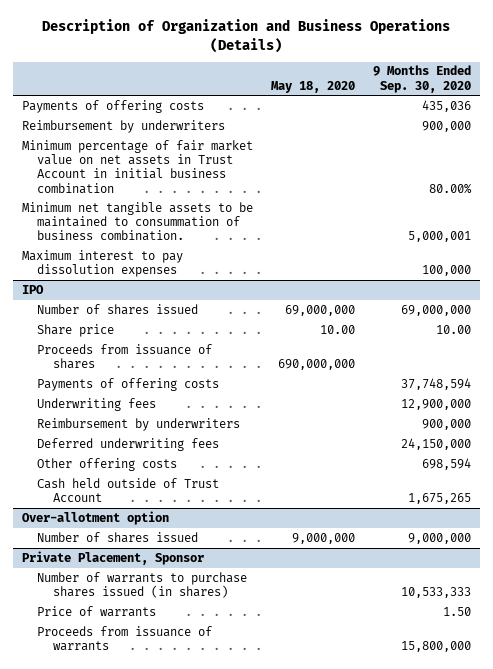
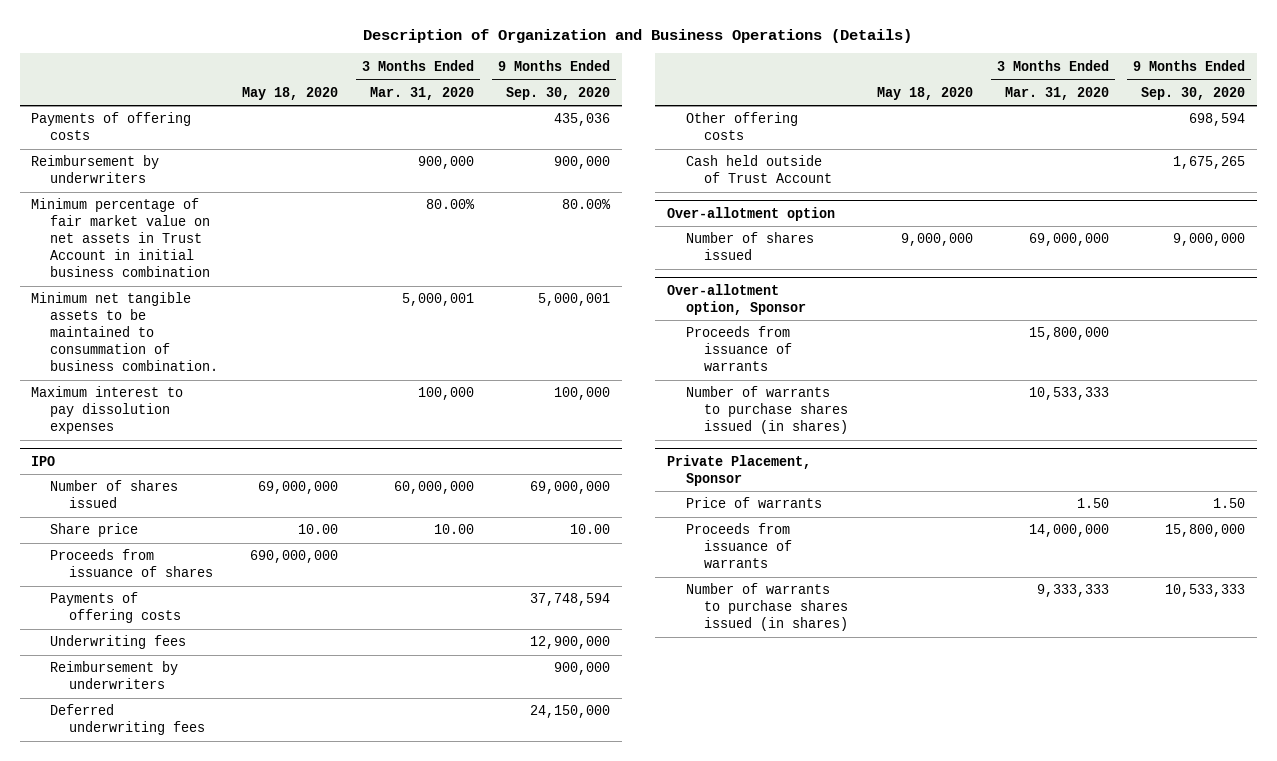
- | May 18, 2020 | 9 Months Ended Sep. 30, 2020
+ | May 18, 2020 | 3 Months Ended Mar. 31, 2020 | 9 Months Ended Sep. 30, 2020
+ Over-allotment option, Sponsor
+ Proceeds from issuance of warrants | | 15,800,000 |
+ Number of warrants to purchase shares issued (in shares) | | 10,533,333 |
@ Private Placement, Sponsor
moved down: Number of warrants to purchase shares issued (in shares) | | 9,333,333 | 10,533,333

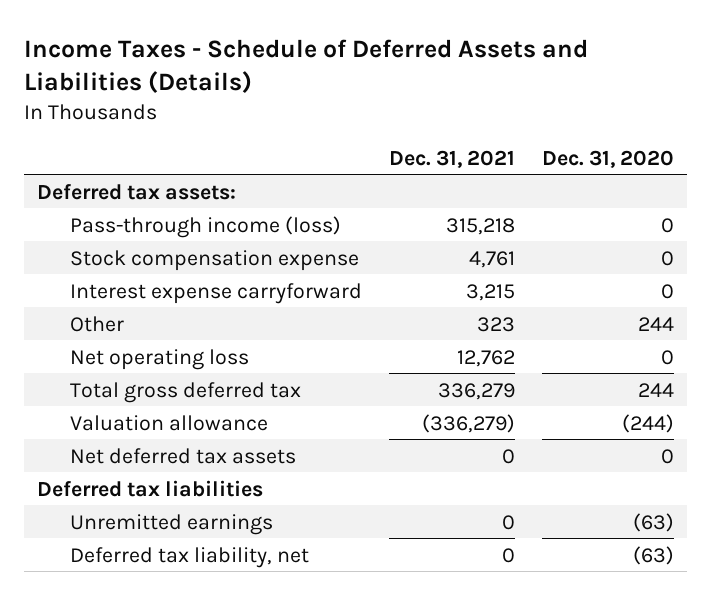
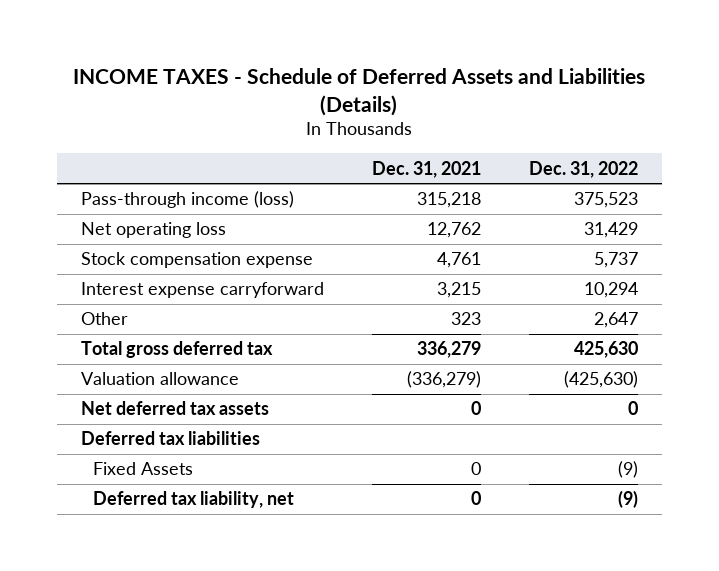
- Income Taxes - Schedule of Deferred Assets and Liabilities (Details)
+ INCOME TAXES - Schedule of Deferred Assets and Liabilities (Details)
- | Dec. 31, 2021 | Dec. 31, 2020
+ | Dec. 31, 2021 | Dec. 31, 2022
- Deferred tax assets:
moved up: Net operating loss | 12,762 | 31,429
- Unremitted earnings | 0 | (63)
+ Fixed Assets | 0 | (9)

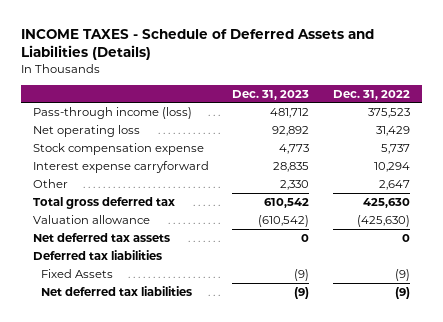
- | Dec. 31, 2021 | Dec. 31, 2022
+ | Dec. 31, 2023 | Dec. 31, 2022
- Deferred tax liability, net | 0 | (9)
+ Net deferred tax liabilities | (9) | (9)

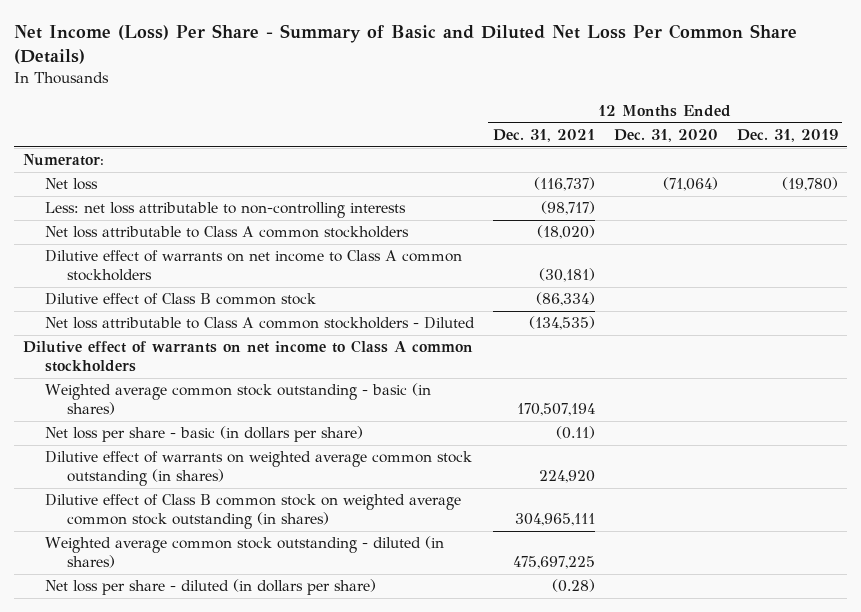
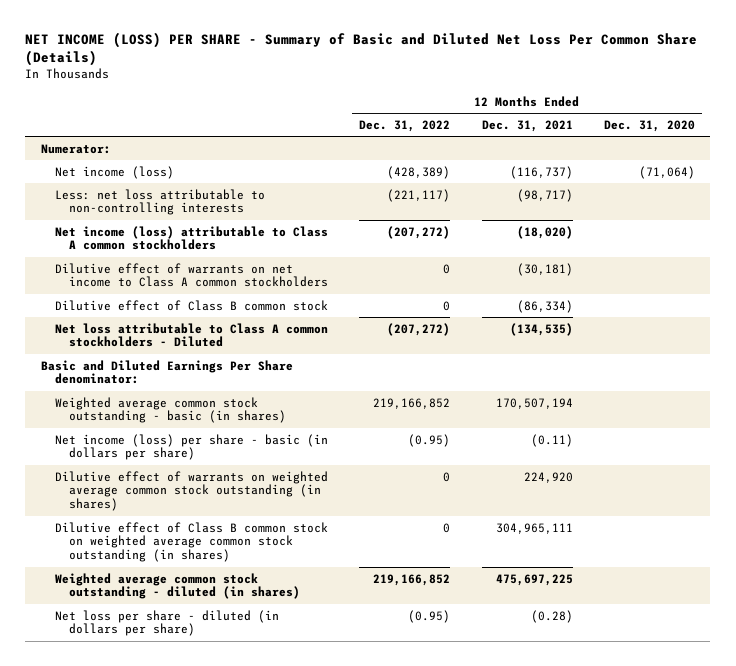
- Net Income (Loss) Per Share - Summary of Basic and Diluted Net Loss Per Common Share (Details)
+ NET INCOME (LOSS) PER SHARE - Summary of Basic and Diluted Net Loss Per Common Share (Details)
- | 12 Months Ended Dec. 31, 2021 | 12 Months Ended Dec. 31, 2020 | 12 Months Ended Dec. 31, 2019
+ | 12 Months Ended Dec. 31, 2022 | 12 Months Ended Dec. 31, 2021 | 12 Months Ended Dec. 31, 2020
- Net loss | (116,737) | (71,064) | (19,780)
+ Net income (loss) | (428,389) | (116,737) | (71,064)
- Net loss attributable to Class A common stockholders | (18,020) | |
+ Net income (loss) attributable to Class A common stockholders | (207,272) | (18,020) |
- Dilutive effect of warrants on net income to Class A common stockholders
+ Basic and Diluted Earnings Per Share denominator:
- Net loss per share - basic (in dollars per share) | (0.11) | |
+ Net income (loss) per share - basic (in dollars per share) | (0.95) | (0.11) |

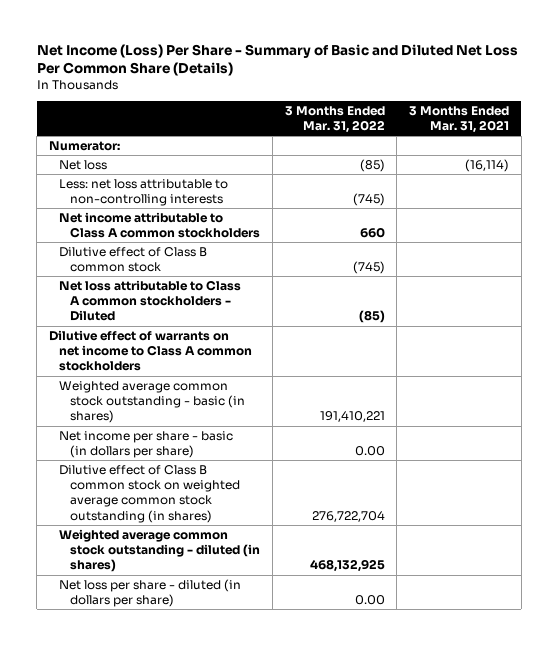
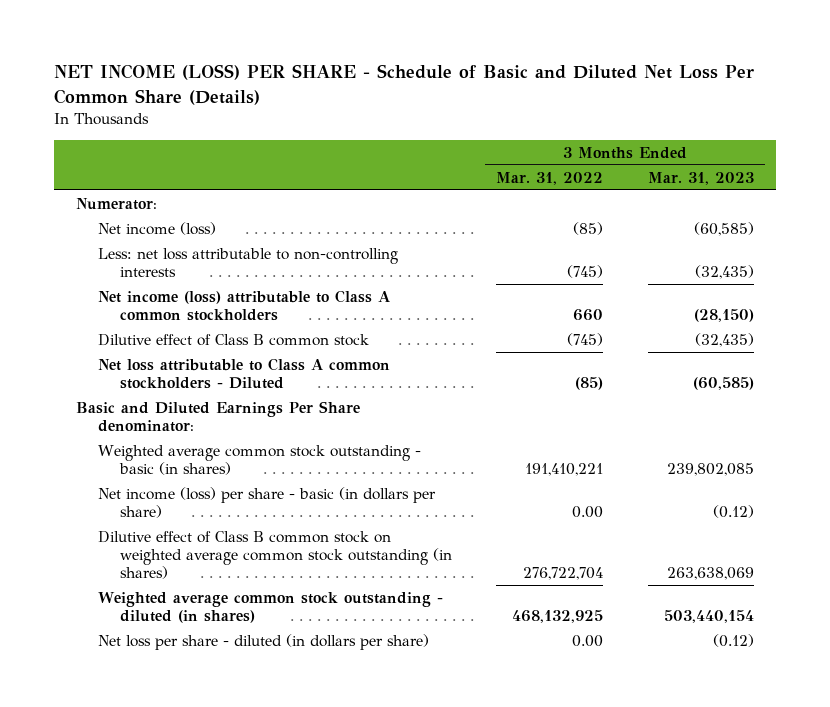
- Net Income (Loss) Per Share - Summary of Basic and Diluted Net Loss Per Common Share (Details)
+ NET INCOME (LOSS) PER SHARE - Schedule of Basic and Diluted Net Loss Per Common Share (Details)
- | 3 Months Ended Mar. 31, 2022 | 3 Months Ended Mar. 31, 2021
+ | 3 Months Ended Mar. 31, 2022 | 3 Months Ended Mar. 31, 2023
- Net loss | (85) | (16,114)
+ Net income (loss) | (85) | (60,585)
- Net income attributable to Class A common stockholders | 660 |
+ Net income (loss) attributable to Class A common stockholders | 660 | (28,150)
- Dilutive effect of warrants on net income to Class A common stockholders
+ Basic and Diluted Earnings Per Share denominator:
- Net income per share - basic (in dollars per share) | 0.00 |
+ Net income (loss) per share - basic (in dollars per share) | 0.00 | (0.12)

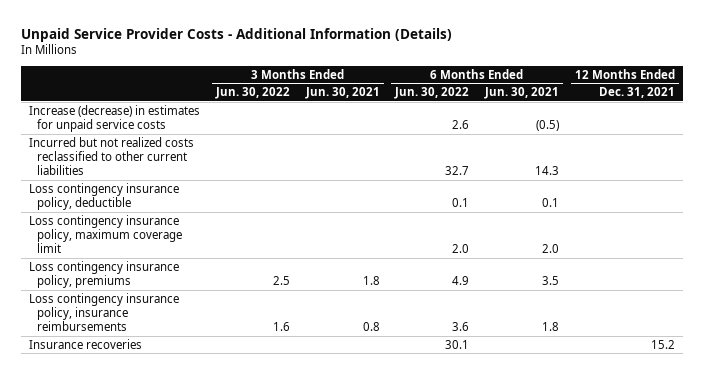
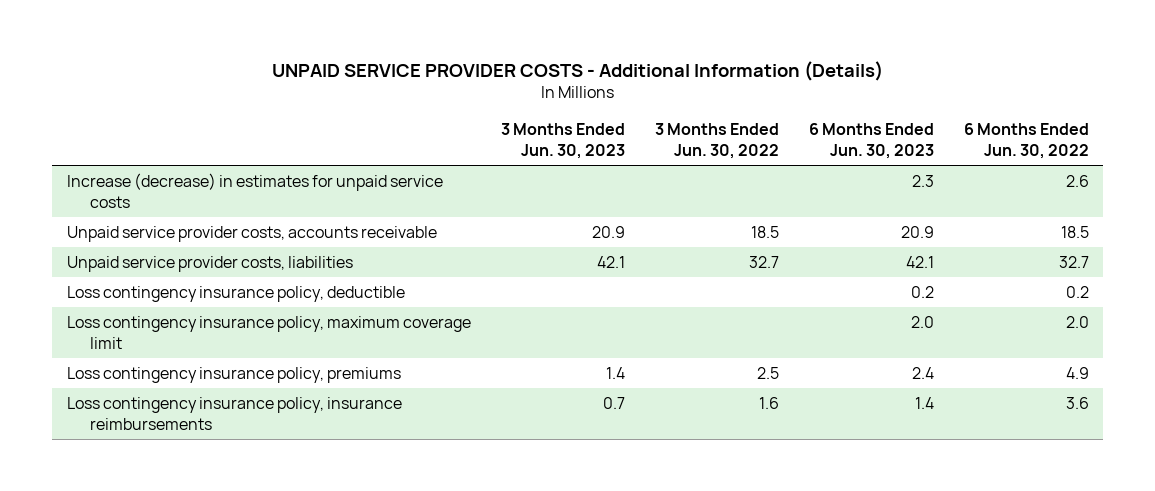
- Unpaid Service Provider Costs - Additional Information (Details)
+ UNPAID SERVICE PROVIDER COSTS - Additional Information (Details)
- | 3 Months Ended Jun. 30, 2022 | 3 Months Ended Jun. 30, 2021 | 6 Months Ended Jun. 30, 2022 | 6 Months Ended Jun. 30, 2021 | 12 Months Ended Dec. 31, 2021
+ | 3 Months Ended Jun. 30, 2023 | 3 Months Ended Jun. 30, 2022 | 6 Months Ended Jun. 30, 2023 | 6 Months Ended Jun. 30, 2022
- Incurred but not realized costs reclassified to other current liabilities | | | 32.7 | 14.3 |
- Loss contingency insurance policy, deductible | | | 0.1 | 0.1 |
+ Unpaid service provider costs, accounts receivable | 20.9 | 18.5 | 20.9 | 18.5
+ Unpaid service provider costs, liabilities | 42.1 | 32.7 | 42.1 | 32.7
+ Loss contingency insurance policy, deductible | | | 0.2 | 0.2
- Insurance recoveries | | | 30.1 | | 15.2

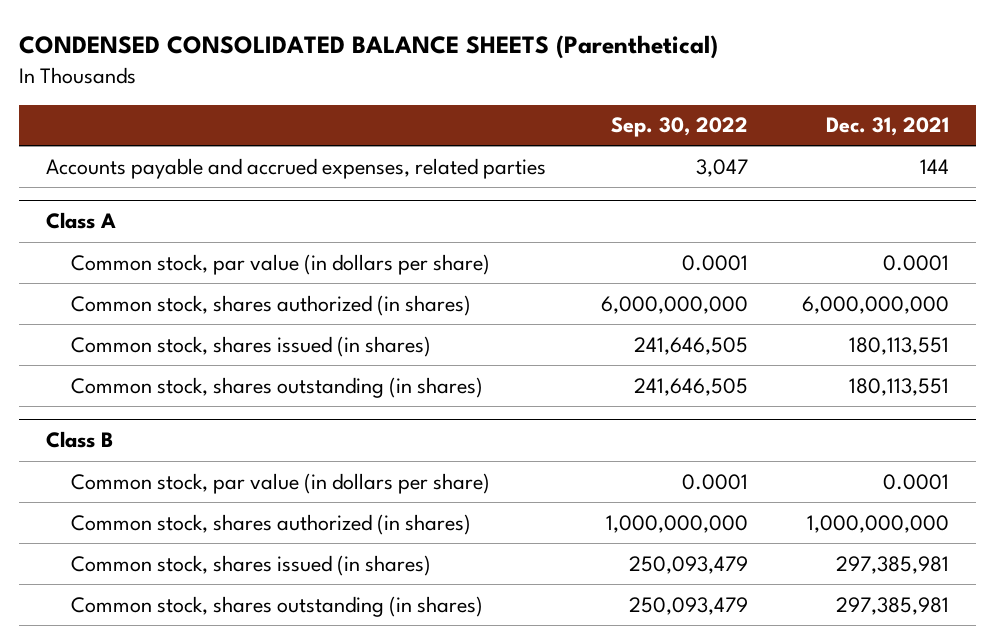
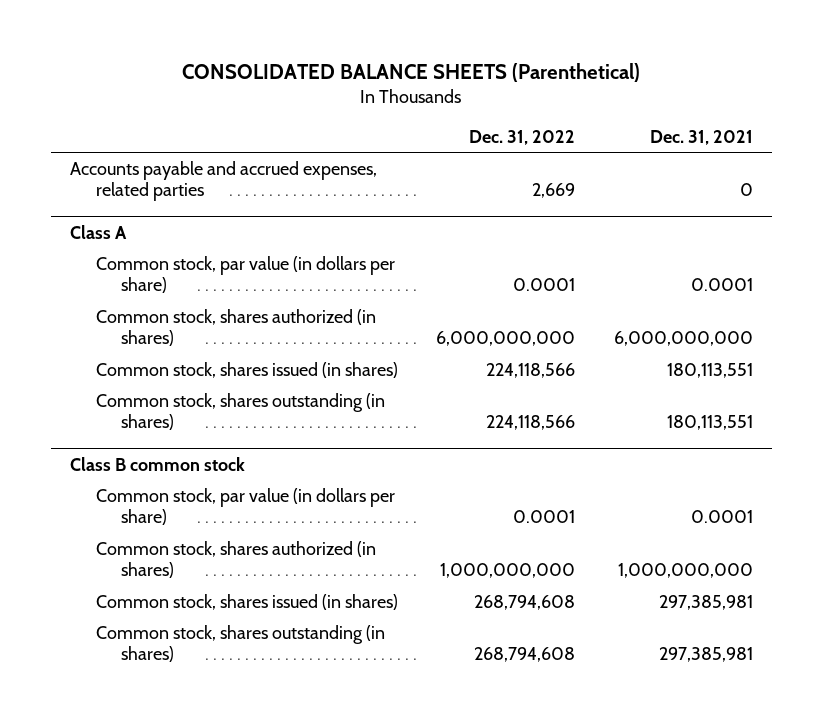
- CONDENSED CONSOLIDATED BALANCE SHEETS (Parenthetical)
+ CONSOLIDATED BALANCE SHEETS (Parenthetical)
- | Sep. 30, 2022 | Dec. 31, 2021
+ | Dec. 31, 2022 | Dec. 31, 2021
- Accounts payable and accrued expenses, related parties | 3,047 | 144
+ Accounts payable and accrued expenses, related parties | 2,669 | 0
- Class B
+ Class B common stock

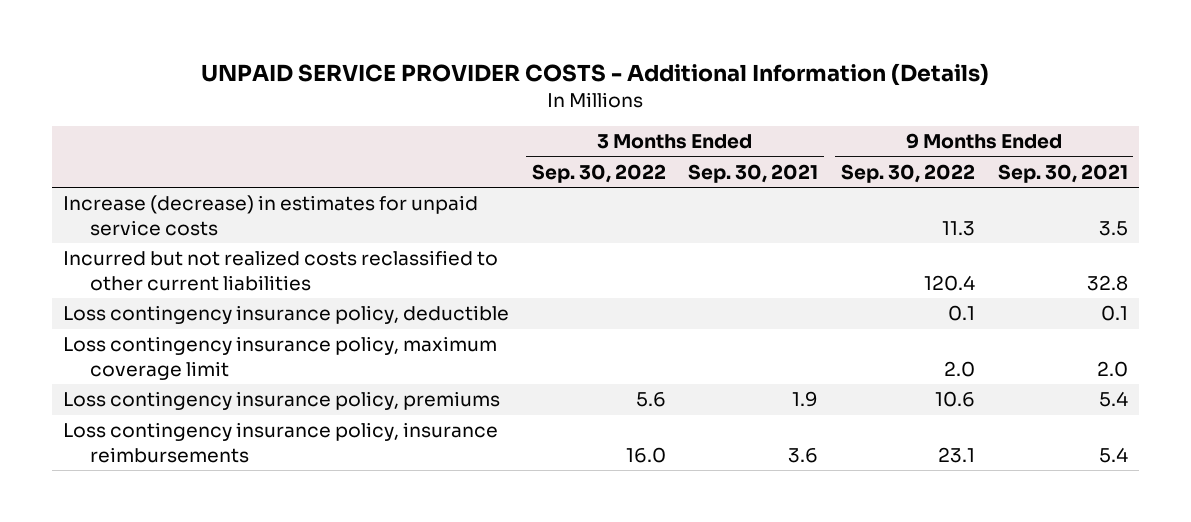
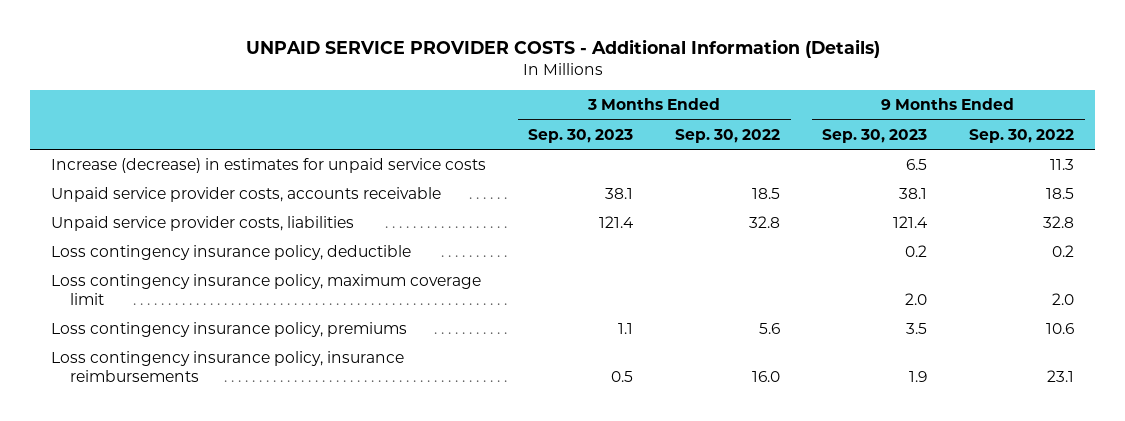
- | 3 Months Ended Sep. 30, 2022 | 3 Months Ended Sep. 30, 2021 | 9 Months Ended Sep. 30, 2022 | 9 Months Ended Sep. 30, 2021
+ | 3 Months Ended Sep. 30, 2023 | 3 Months Ended Sep. 30, 2022 | 9 Months Ended Sep. 30, 2023 | 9 Months Ended Sep. 30, 2022
- Incurred but not realized costs reclassified to other current liabilities | | | 120.4 | 32.8
- Loss contingency insurance policy, deductible | | | 0.1 | 0.1
+ Unpaid service provider costs, accounts receivable | 38.1 | 18.5 | 38.1 | 18.5
+ Unpaid service provider costs, liabilities | 121.4 | 32.8 | 121.4 | 32.8
+ Loss contingency insurance policy, deductible | | | 0.2 | 0.2

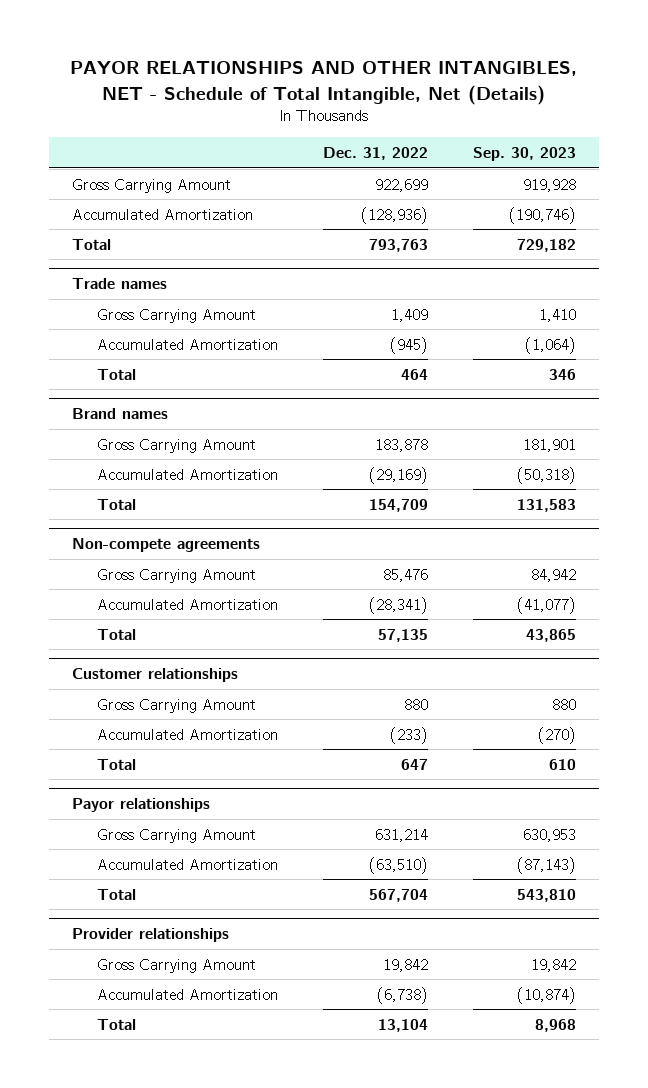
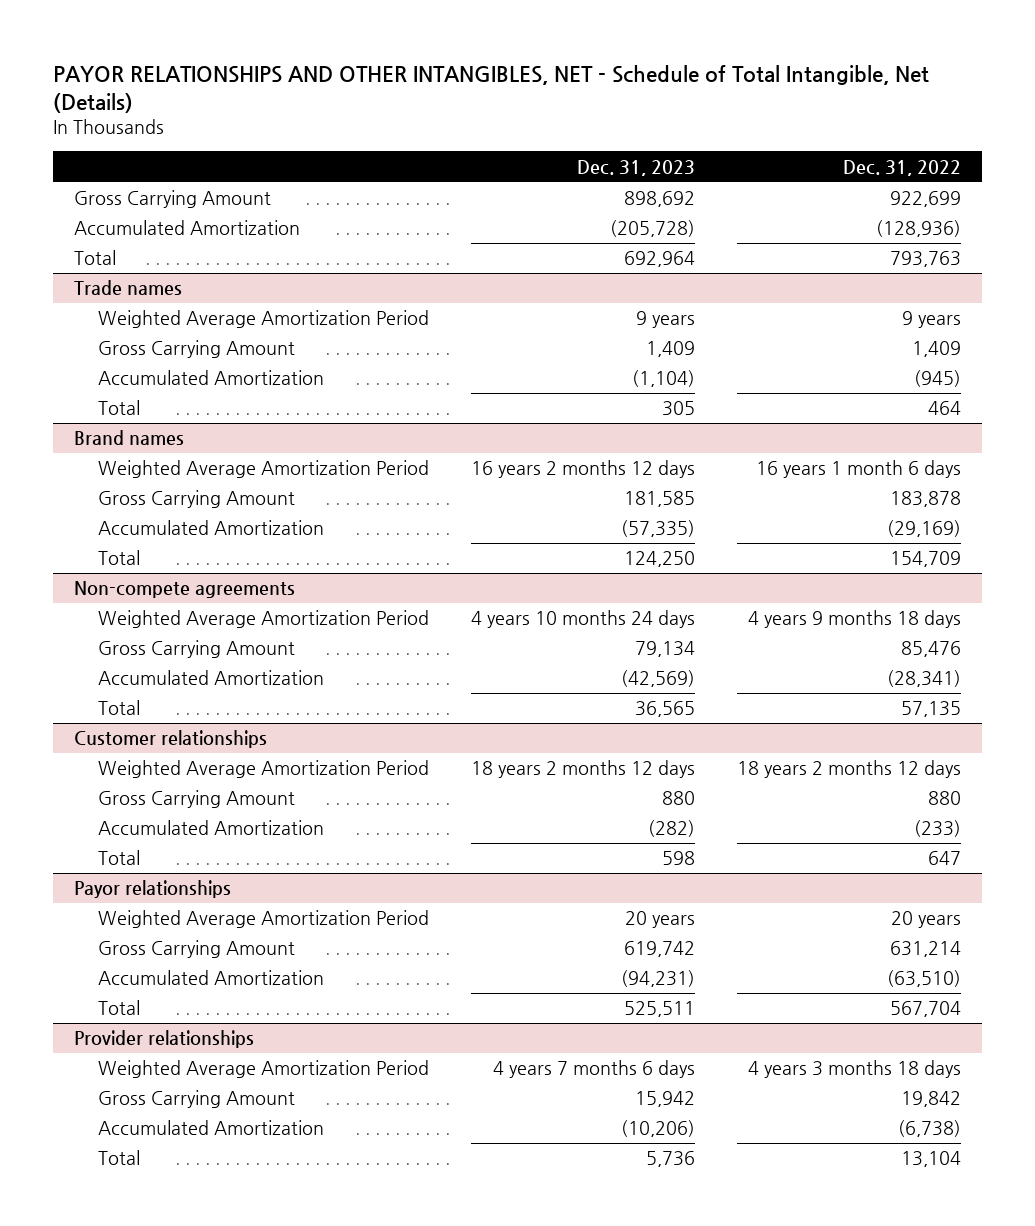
- | Dec. 31, 2022 | Sep. 30, 2023
+ | Dec. 31, 2023 | Dec. 31, 2022
@ Trade names
+ Weighted Average Amortization Period | 9 years | 9 years
@ Brand names
+ Weighted Average Amortization Period | 16 years 2 months 12 days | 16 years 1 month 6 days
@ Non-compete agreements
+ Weighted Average Amortization Period | 4 years 10 months 24 days | 4 years 9 months 18 days
@ Customer relationships
+ Weighted Average Amortization Period | 18 years 2 months 12 days | 18 years 2 months 12 days
@ Payor relationships
+ Weighted Average Amortization Period | 20 years | 20 years
@ Provider relationships
+ Weighted Average Amortization Period | 4 years 7 months 6 days | 4 years 3 months 18 days

